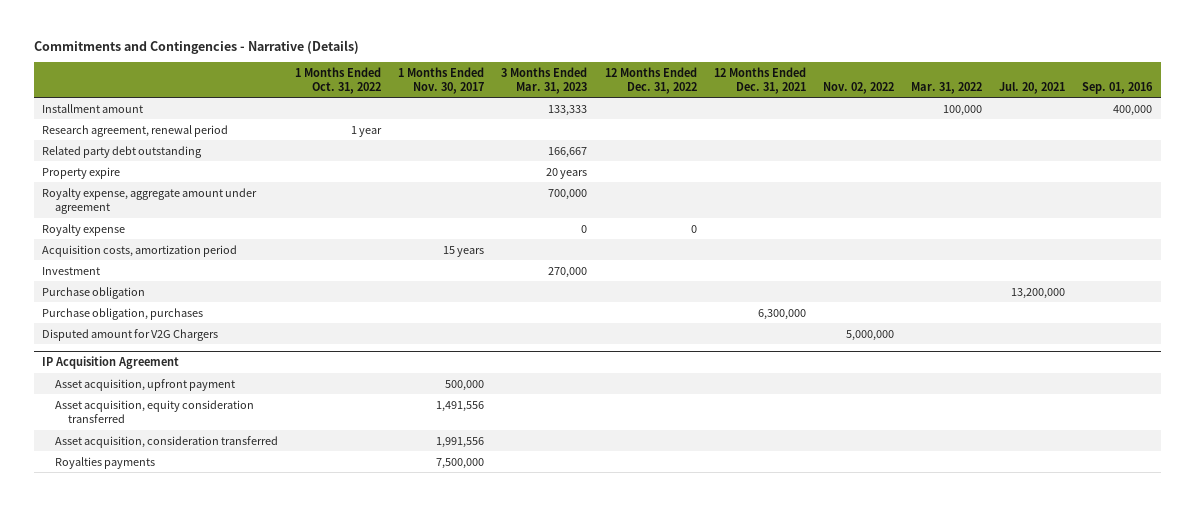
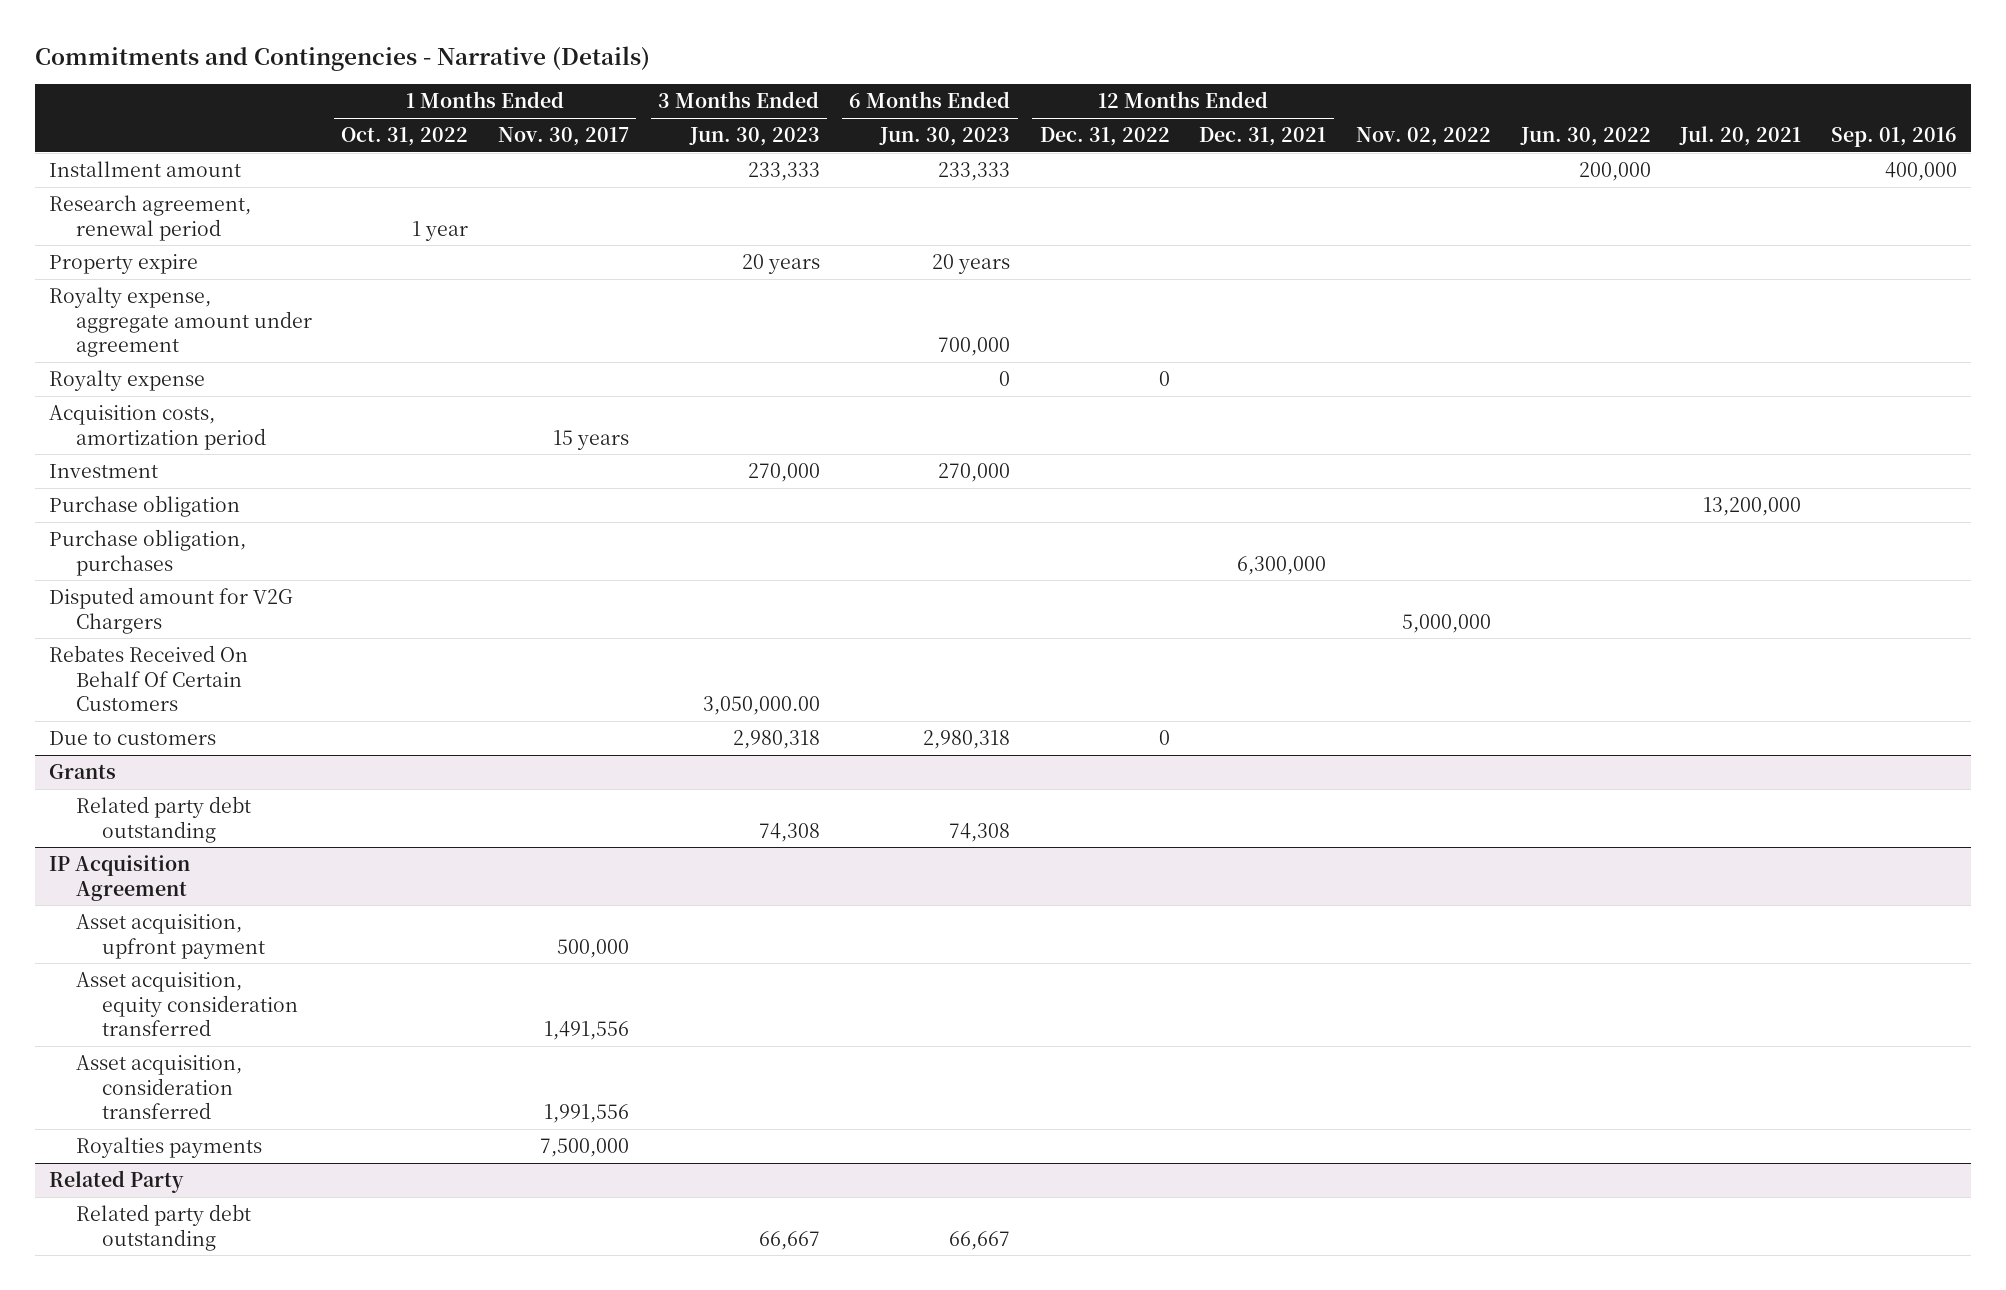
- | 1 Months Ended Oct. 31, 2022 | 1 Months Ended Nov. 30, 2017 | 3 Months Ended Mar. 31, 2023 | 12 Months Ended Dec. 31, 2022 | 12 Months Ended Dec. 31, 2021 | Nov. 02, 2022 | Mar. 31, 2022 | Jul. 20, 2021 | Sep. 01, 2016
+ | 1 Months Ended Oct. 31, 2022 | 1 Months Ended Nov. 30, 2017 | 3 Months Ended Jun. 30, 2023 | 6 Months Ended Jun. 30, 2023 | 12 Months Ended Dec. 31, 2022 | 12 Months Ended Dec. 31, 2021 | Nov. 02, 2022 | Jun. 30, 2022 | Jul. 20, 2021 | Sep. 01, 2016
- Related party debt outstanding | | | 166,667 | | | | | |
+ Rebates Received On Behalf Of Certain Customers | | | 3,050,000.00 | | | | | | |
+ Due to customers | | | 2,980,318 | 2,980,318 | 0 | | | | |
+ Grants
+ Related party debt outstanding | | | 74,308 | 74,308 | | | | | |
+ Related Party
+ Related party debt outstanding | | | 66,667 | 66,667 | | | | | |

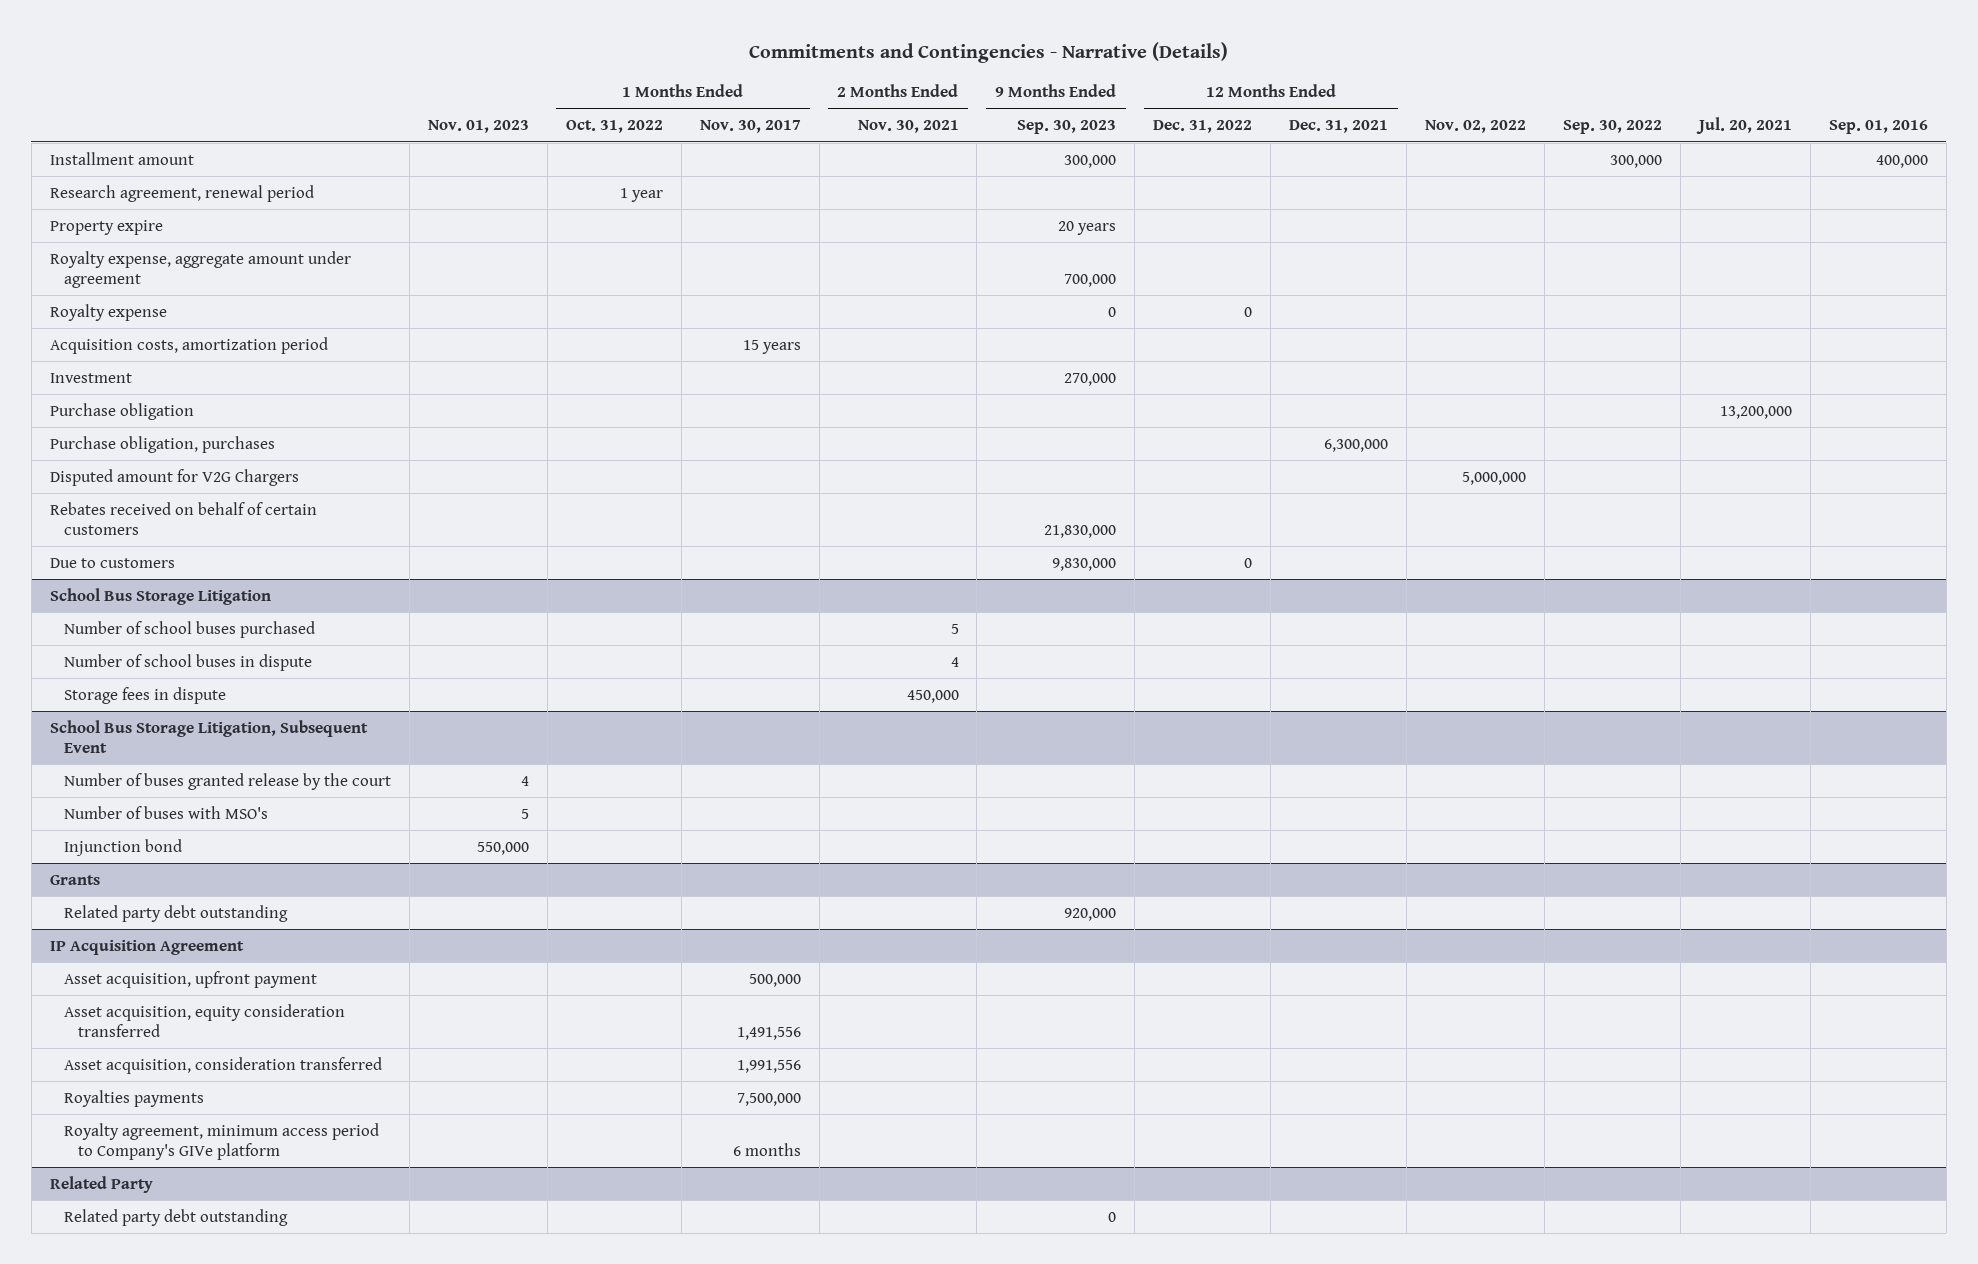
- | 1 Months Ended Oct. 31, 2022 | 1 Months Ended Nov. 30, 2017 | 3 Months Ended Jun. 30, 2023 | 6 Months Ended Jun. 30, 2023 | 12 Months Ended Dec. 31, 2022 | 12 Months Ended Dec. 31, 2021 | Nov. 02, 2022 | Jun. 30, 2022 | Jul. 20, 2021 | Sep. 01, 2016
+ | Nov. 01, 2023 | 1 Months Ended Oct. 31, 2022 | 1 Months Ended Nov. 30, 2017 | 2 Months Ended Nov. 30, 2021 | 9 Months Ended Sep. 30, 2023 | 12 Months Ended Dec. 31, 2022 | 12 Months Ended Dec. 31, 2021 | Nov. 02, 2022 | Sep. 30, 2022 | Jul. 20, 2021 | Sep. 01, 2016
- Rebates Received On Behalf Of Certain Customers | | | 3,050,000.00 | | | | | | |
+ Rebates received on behalf of certain customers | | | | | 21,830,000 | | | | | |
+ School Bus Storage Litigation
+ Number of school buses purchased | | | | 5 | | | | | | |
+ Number of school buses in dispute | | | | 4 | | | | | | |
+ Storage fees in dispute | | | | 450,000 | | | | | | |
+ School Bus Storage Litigation, Subsequent Event
+ Number of buses granted release by the court | 4 | | | | | | | | | |
+ Number of buses with MSO's | 5 | | | | | | | | | |
+ Injunction bond | 550,000 | | | | | | | | | |
@ IP Acquisition Agreement
+ Royalty agreement, minimum access period to Company's GIVe platform | | | 6 months | | | | | | | |

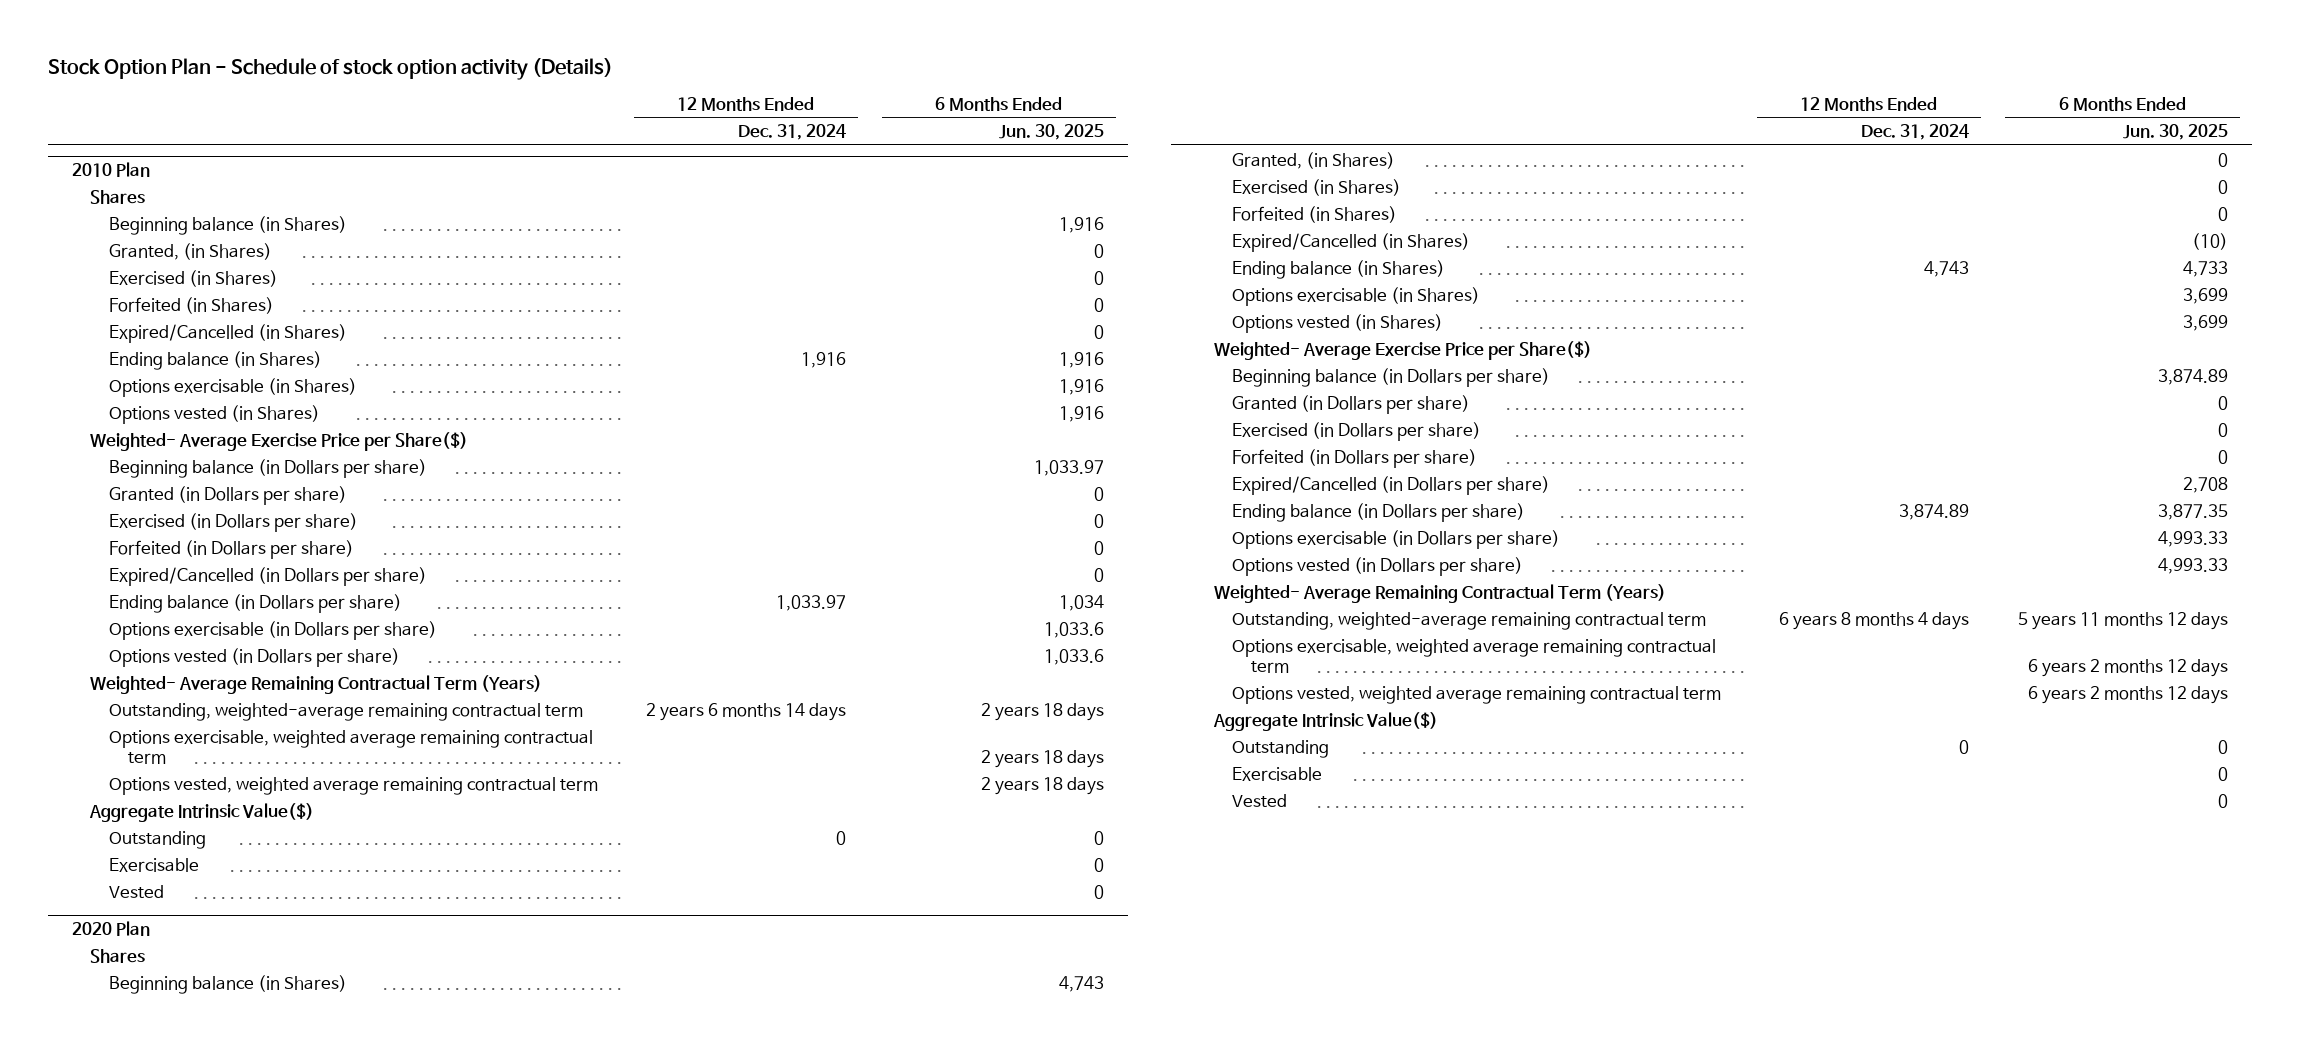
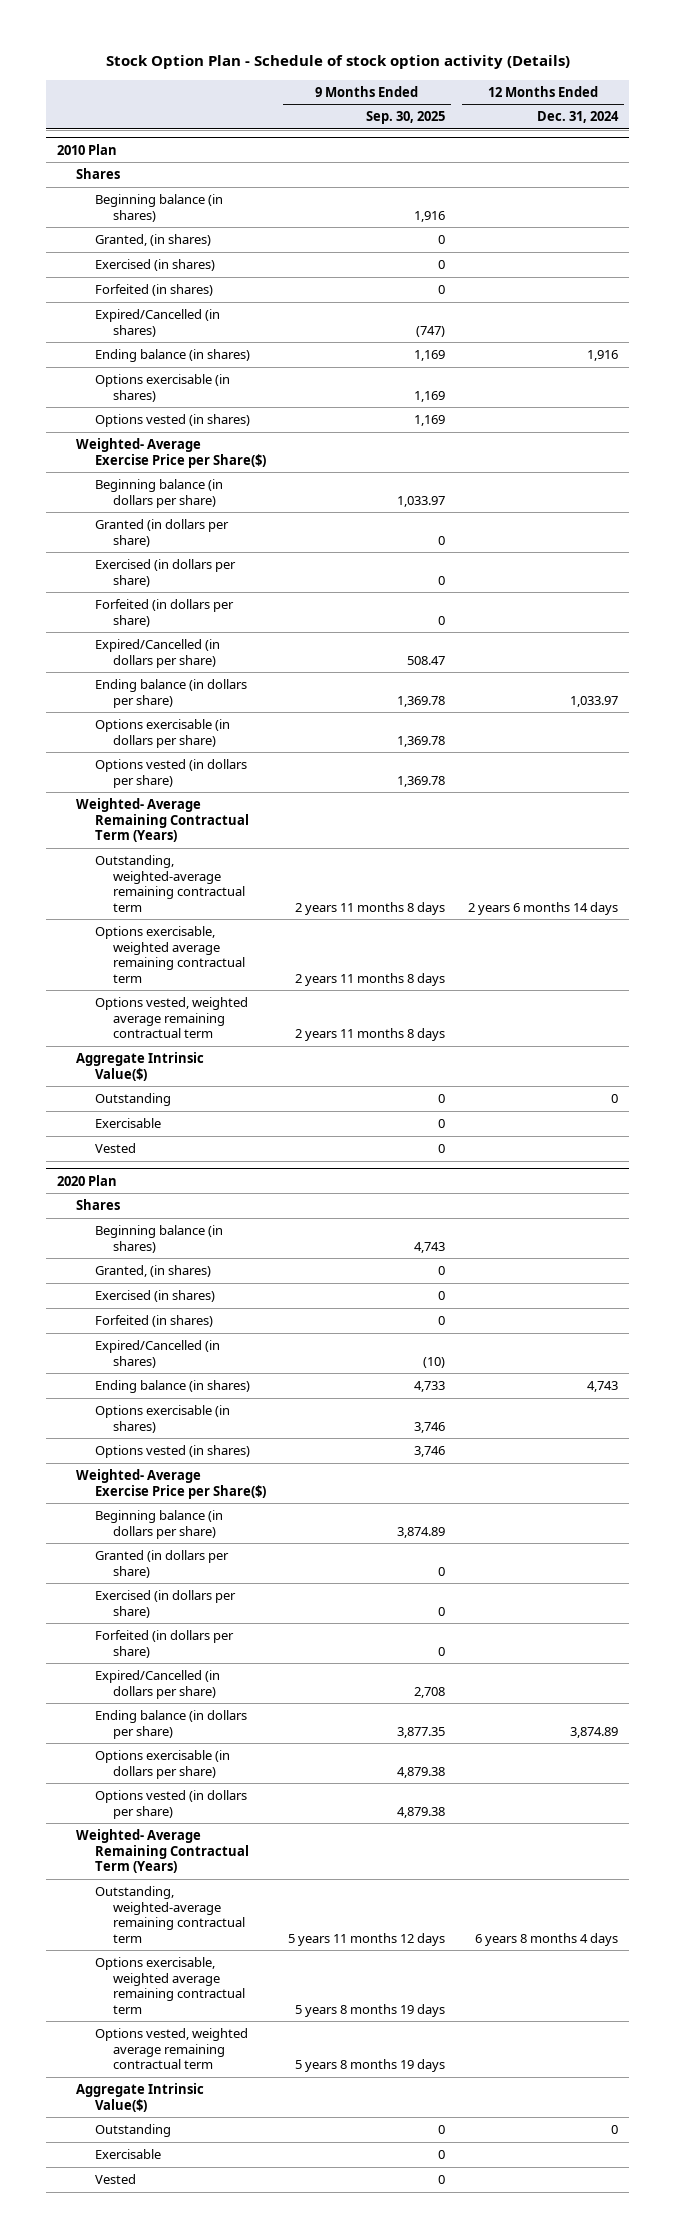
- | 12 Months Ended Dec. 31, 2024 | 6 Months Ended Jun. 30, 2025
+ | 9 Months Ended Sep. 30, 2025 | 12 Months Ended Dec. 31, 2024
@ 2010 Plan
- Beginning balance (in Shares) | | 1,916
- Granted, (in Shares) | | 0
- Exercised (in Shares) | | 0
- Forfeited (in Shares) | | 0
- Expired/Cancelled (in Shares) | | 0
- Ending balance (in Shares) | 1,916 | 1,916
- Options exercisable (in Shares) | | 1,916
- Options vested (in Shares) | | 1,916
+ Beginning balance (in shares) | 1,916 |
+ Granted, (in shares) | 0 |
+ Exercised (in shares) | 0 |
+ Forfeited (in shares) | 0 |
+ Expired/Cancelled (in shares) | (747) |
+ Ending balance (in shares) | 1,169 | 1,916
+ Options exercisable (in shares) | 1,169 |
+ Options vested (in shares) | 1,169 |
- Beginning balance (in Dollars per share) | | 1,033.97
- Granted (in Dollars per share) | | 0
- Exercised (in Dollars per share) | | 0
- Forfeited (in Dollars per share) | | 0
- Expired/Cancelled (in Dollars per share) | | 0
- Ending balance (in Dollars per share) | 1,033.97 | 1,034
- Options exercisable (in Dollars per share) | | 1,033.6
- Options vested (in Dollars per share) | | 1,033.6
+ Beginning balance (in dollars per share) | 1,033.97 |
+ Granted (in dollars per share) | 0 |
+ Exercised (in dollars per share) | 0 |
+ Forfeited (in dollars per share) | 0 |
+ Expired/Cancelled (in dollars per share) | 508.47 |
+ Ending balance (in dollars per share) | 1,369.78 | 1,033.97
+ Options exercisable (in dollars per share) | 1,369.78 |
+ Options vested (in dollars per share) | 1,369.78 |
@ 2020 Plan
- Beginning balance (in Shares) | | 4,743
- Granted, (in Shares) | | 0
- Exercised (in Shares) | | 0
- Forfeited (in Shares) | | 0
- Expired/Cancelled (in Shares) | | (10)
- Ending balance (in Shares) | 4,743 | 4,733
- Options exercisable (in Shares) | | 3,699
- Options vested (in Shares) | | 3,699
+ Beginning balance (in shares) | 4,743 |
+ Granted, (in shares) | 0 |
+ Exercised (in shares) | 0 |
+ Forfeited (in shares) | 0 |
+ Expired/Cancelled (in shares) | (10) |
+ Ending balance (in shares) | 4,733 | 4,743
+ Options exercisable (in shares) | 3,746 |
+ Options vested (in shares) | 3,746 |
- Beginning balance (in Dollars per share) | | 3,874.89
- Granted (in Dollars per share) | | 0
- Exercised (in Dollars per share) | | 0
- Forfeited (in Dollars per share) | | 0
- Expired/Cancelled (in Dollars per share) | | 2,708
- Ending balance (in Dollars per share) | 3,874.89 | 3,877.35
- Options exercisable (in Dollars per share) | | 4,993.33
- Options vested (in Dollars per share) | | 4,993.33
+ Beginning balance (in dollars per share) | 3,874.89 |
+ Granted (in dollars per share) | 0 |
+ Exercised (in dollars per share) | 0 |
+ Forfeited (in dollars per share) | 0 |
+ Expired/Cancelled (in dollars per share) | 2,708 |
+ Ending balance (in dollars per share) | 3,877.35 | 3,874.89
+ Options exercisable (in dollars per share) | 4,879.38 |
+ Options vested (in dollars per share) | 4,879.38 |

